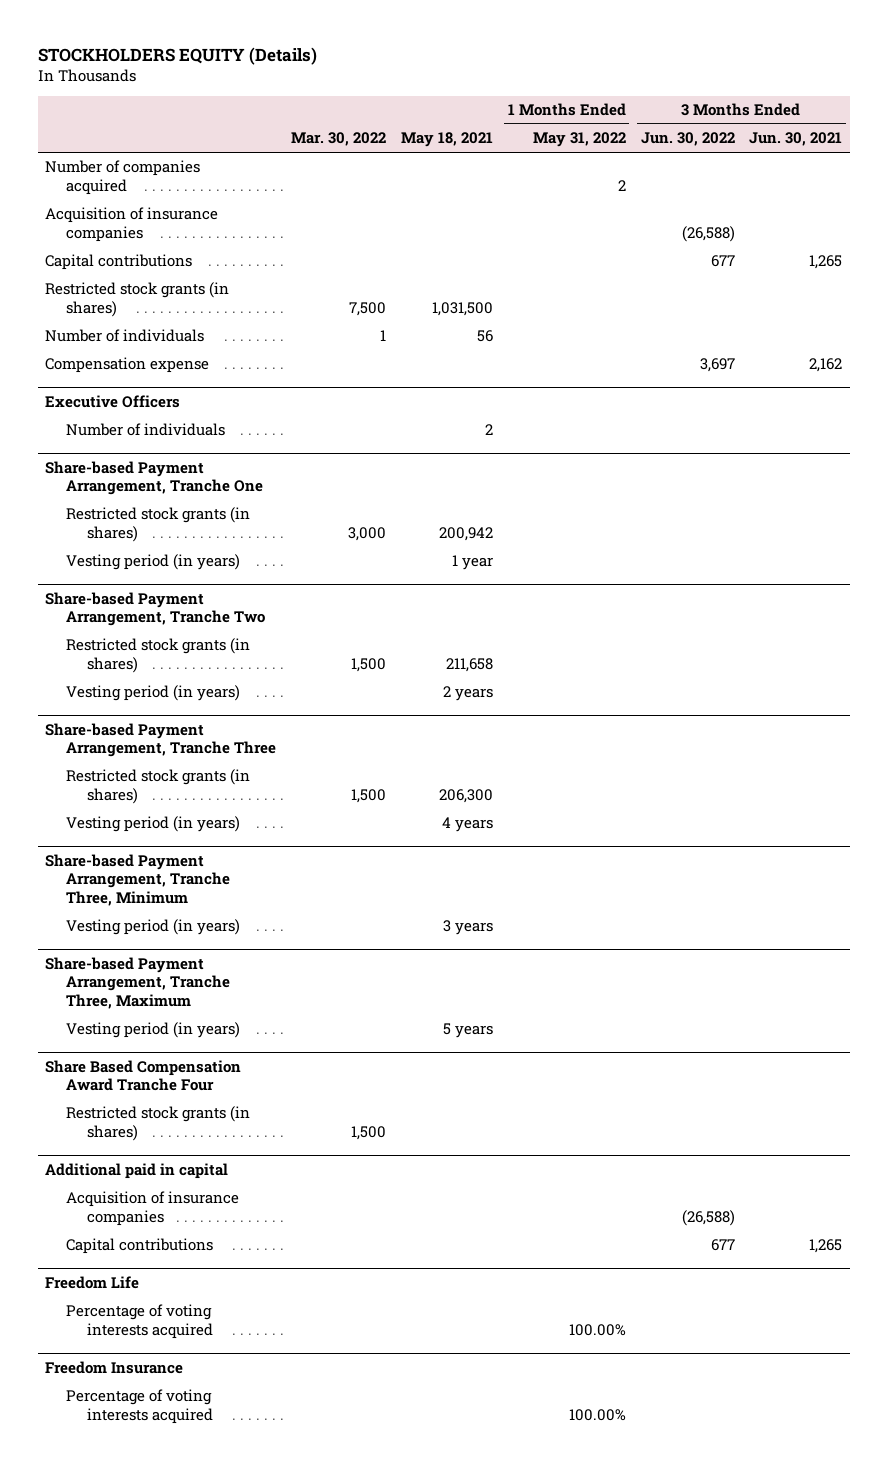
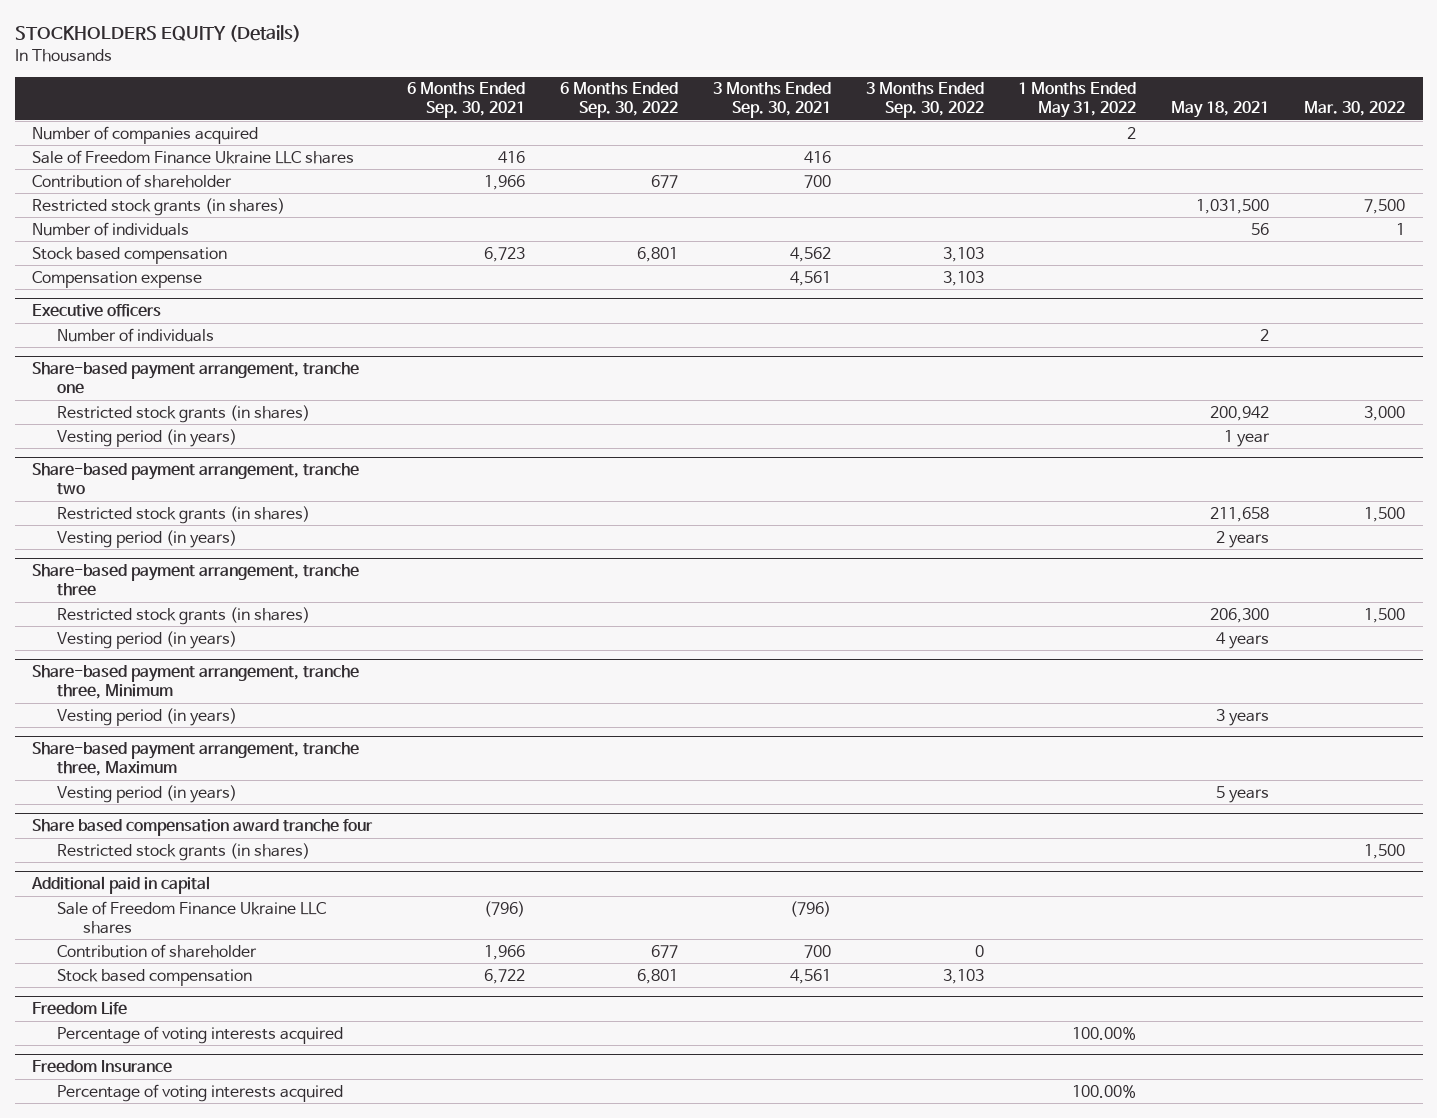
- | Mar. 30, 2022 | May 18, 2021 | 1 Months Ended May 31, 2022 | 3 Months Ended Jun. 30, 2022 | 3 Months Ended Jun. 30, 2021
+ | 6 Months Ended Sep. 30, 2021 | 6 Months Ended Sep. 30, 2022 | 3 Months Ended Sep. 30, 2021 | 3 Months Ended Sep. 30, 2022 | 1 Months Ended May 31, 2022 | May 18, 2021 | Mar. 30, 2022
- Acquisition of insurance companies | | | | (26,588) |
- Capital contributions | | | | 677 | 1,265
+ Sale of Freedom Finance Ukraine LLC shares | 416 | | 416 | | | |
+ Contribution of shareholder | 1,966 | 677 | 700 | | | |
+ Stock based compensation | 6,723 | 6,801 | 4,562 | 3,103 | | |
- Executive Officers
+ Executive officers
- Share-based Payment Arrangement, Tranche One
+ Share-based payment arrangement, tranche one
- Share-based Payment Arrangement, Tranche Two
+ Share-based payment arrangement, tranche two
- Share-based Payment Arrangement, Tranche Three
+ Share-based payment arrangement, tranche three
- Share-based Payment Arrangement, Tranche Three, Minimum
+ Share-based payment arrangement, tranche three, Minimum
- Share-based Payment Arrangement, Tranche Three, Maximum
+ Share-based payment arrangement, tranche three, Maximum
- Share Based Compensation Award Tranche Four
+ Share based compensation award tranche four
@ Additional paid in capital
- Acquisition of insurance companies | | | | (26,588) |
- Capital contributions | | | | 677 | 1,265
+ Sale of Freedom Finance Ukraine LLC shares | (796) | | (796) | | | |
+ Contribution of shareholder | 1,966 | 677 | 700 | 0 | | |
+ Stock based compensation | 6,722 | 6,801 | 4,561 | 3,103 | | |

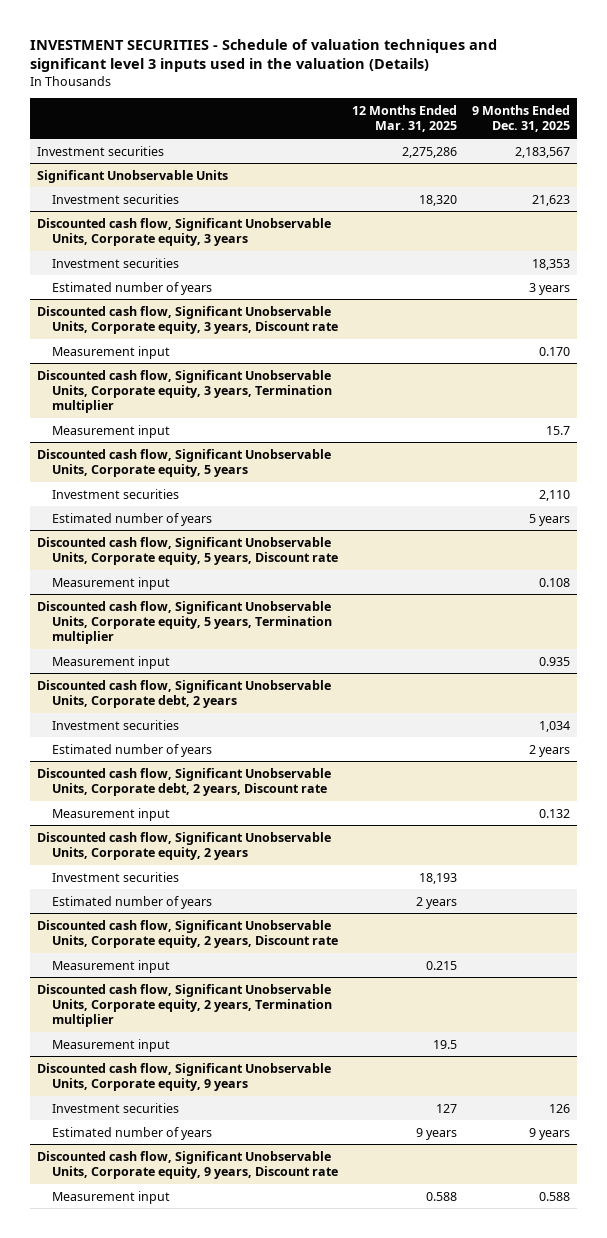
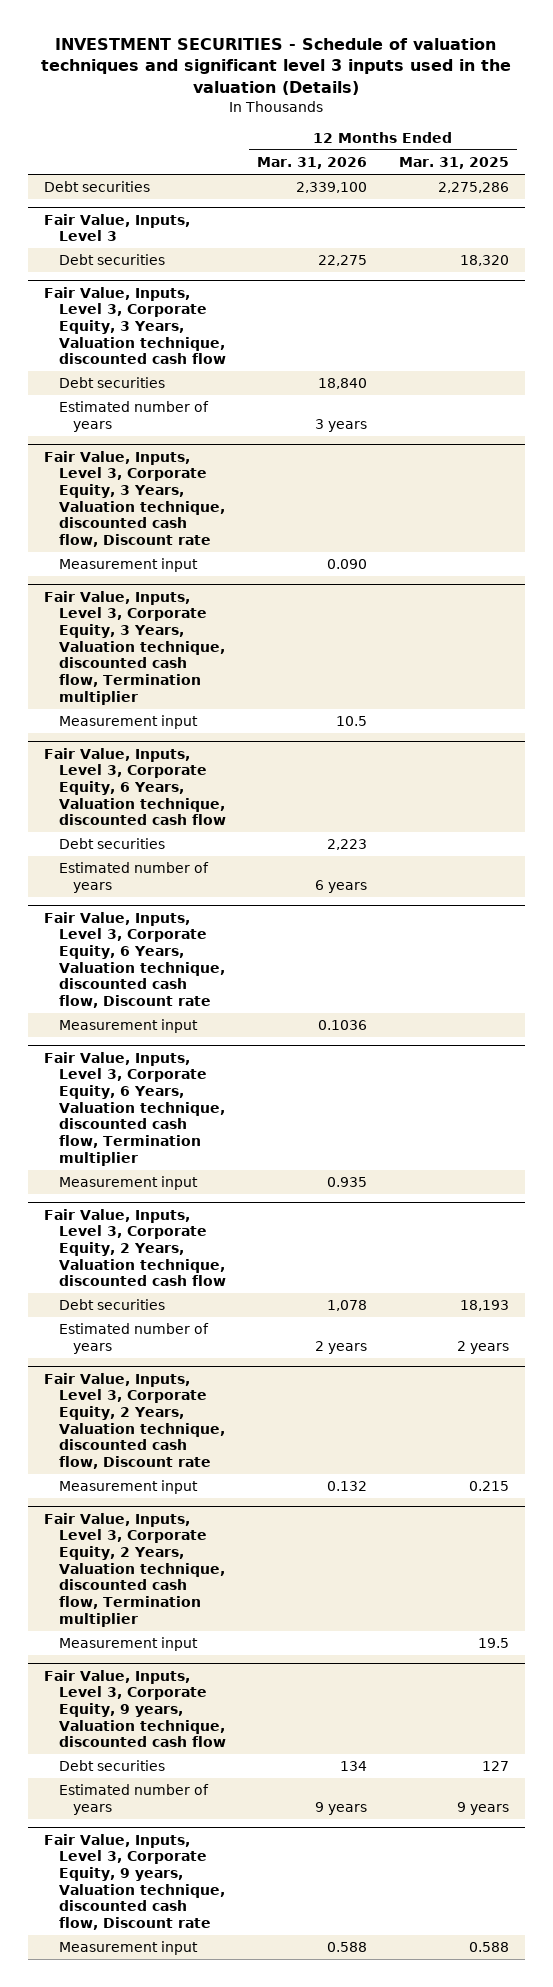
- | 12 Months Ended Mar. 31, 2025 | 9 Months Ended Dec. 31, 2025
+ | 12 Months Ended Mar. 31, 2026 | 12 Months Ended Mar. 31, 2025
- Investment securities | 2,275,286 | 2,183,567
- Significant Unobservable Units
- Investment securities | 18,320 | 21,623
- Discounted cash flow, Significant Unobservable Units, Corporate equity, 3 years
- Investment securities | | 18,353
- Estimated number of years | | 3 years
- Discounted cash flow, Significant Unobservable Units, Corporate equity, 3 years, Discount rate
+ Debt securities | 2,339,100 | 2,275,286
+ Fair Value, Inputs, Level 3
+ Debt securities | 22,275 | 18,320
+ Fair Value, Inputs, Level 3, Corporate Equity, 3 Years, Valuation technique, discounted cash flow
+ Debt securities | 18,840 |
+ Estimated number of years | 3 years |
+ Fair Value, Inputs, Level 3, Corporate Equity, 3 Years, Valuation technique, discounted cash flow, Discount rate
- Discounted cash flow, Significant Unobservable Units, Corporate equity, 3 years, Termination multiplier
+ Fair Value, Inputs, Level 3, Corporate Equity, 3 Years, Valuation technique, discounted cash flow, Termination multiplier
- Discounted cash flow, Significant Unobservable Units, Corporate equity, 5 years
- Investment securities | | 2,110
- Estimated number of years | | 5 years
- Discounted cash flow, Significant Unobservable Units, Corporate equity, 5 years, Discount rate
- Measurement input | | 0.108
- Discounted cash flow, Significant Unobservable Units, Corporate equity, 5 years, Termination multiplier
- Measurement input | | 0.935
- Discounted cash flow, Significant Unobservable Units, Corporate debt, 2 years
- Investment securities | | 1,034
- Estimated number of years | | 2 years
- Discounted cash flow, Significant Unobservable Units, Corporate debt, 2 years, Discount rate
- Measurement input | | 0.132
- Discounted cash flow, Significant Unobservable Units, Corporate equity, 2 years
- Investment securities | 18,193 |
+ Fair Value, Inputs, Level 3, Corporate Equity, 6 Years, Valuation technique, discounted cash flow
+ Debt securities | 2,223 |
+ Estimated number of years | 6 years |
+ Fair Value, Inputs, Level 3, Corporate Equity, 6 Years, Valuation technique, discounted cash flow, Discount rate
+ Measurement input | 0.1036 |
+ Fair Value, Inputs, Level 3, Corporate Equity, 6 Years, Valuation technique, discounted cash flow, Termination multiplier
+ Measurement input | 0.935 |
+ Fair Value, Inputs, Level 3, Corporate Equity, 2 Years, Valuation technique, discounted cash flow
+ Debt securities | 1,078 | 18,193
- Discounted cash flow, Significant Unobservable Units, Corporate equity, 2 years, Discount rate
+ Fair Value, Inputs, Level 3, Corporate Equity, 2 Years, Valuation technique, discounted cash flow, Discount rate
- Discounted cash flow, Significant Unobservable Units, Corporate equity, 2 years, Termination multiplier
+ Fair Value, Inputs, Level 3, Corporate Equity, 2 Years, Valuation technique, discounted cash flow, Termination multiplier
- Discounted cash flow, Significant Unobservable Units, Corporate equity, 9 years
- Investment securities | 127 | 126
+ Fair Value, Inputs, Level 3, Corporate Equity, 9 years, Valuation technique, discounted cash flow
+ Debt securities | 134 | 127
- Discounted cash flow, Significant Unobservable Units, Corporate equity, 9 years, Discount rate
+ Fair Value, Inputs, Level 3, Corporate Equity, 9 years, Valuation technique, discounted cash flow, Discount rate

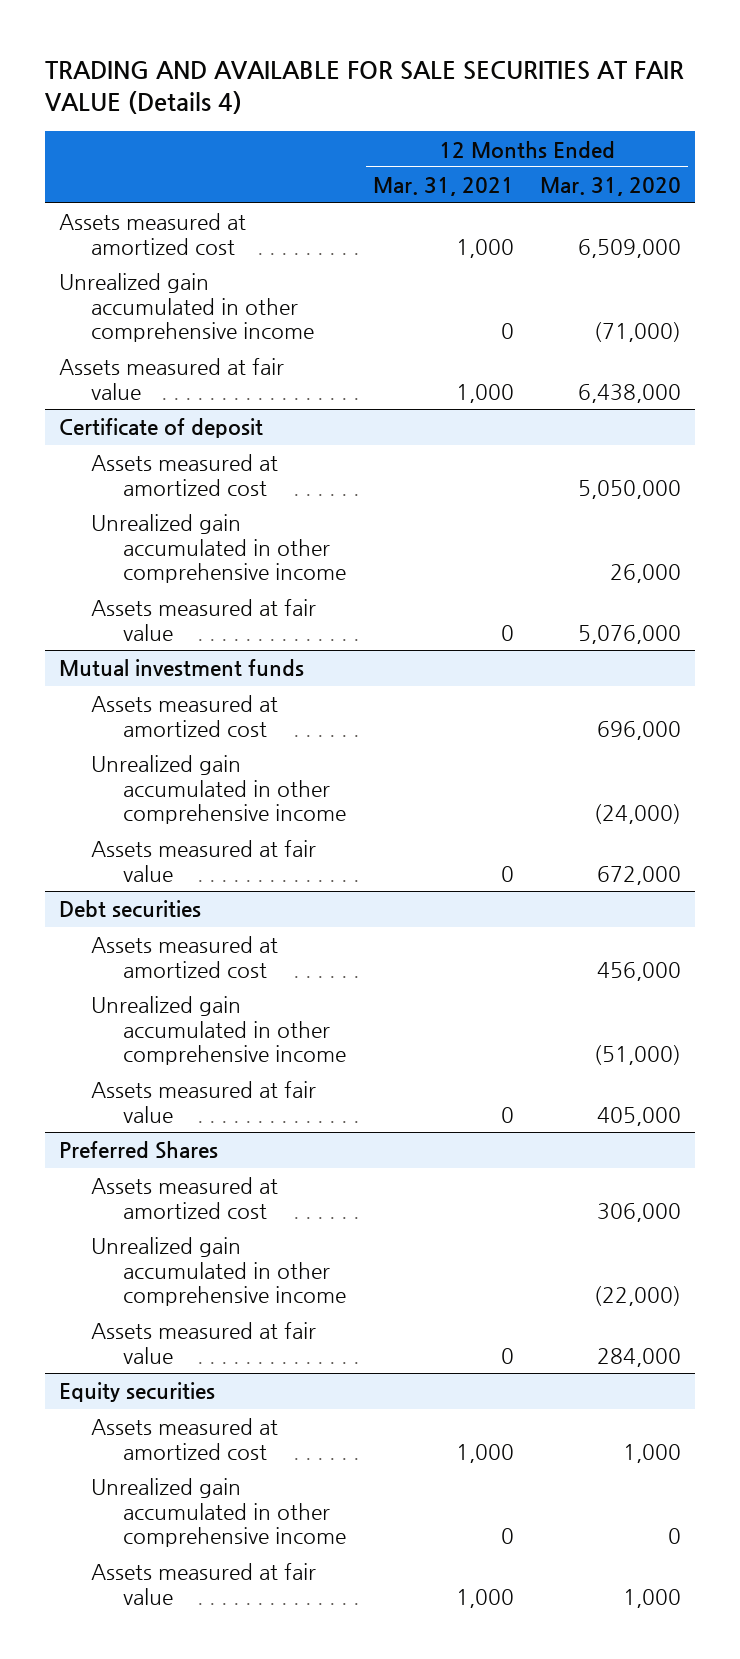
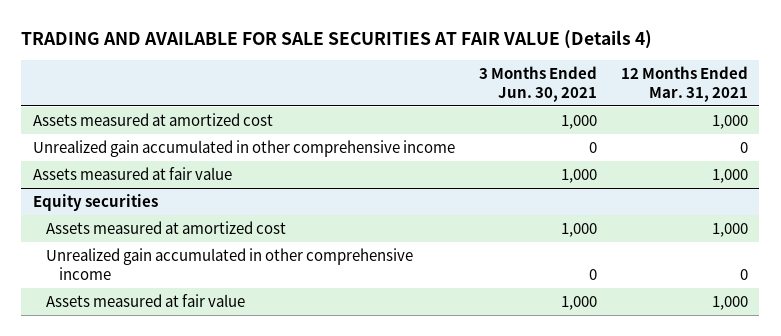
- | 12 Months Ended Mar. 31, 2021 | 12 Months Ended Mar. 31, 2020
+ | 3 Months Ended Jun. 30, 2021 | 12 Months Ended Mar. 31, 2021
- Certificate of deposit
- Assets measured at amortized cost | | 5,050,000
- Unrealized gain accumulated in other comprehensive income | | 26,000
- Assets measured at fair value | 0 | 5,076,000
- Mutual investment funds
- Assets measured at amortized cost | | 696,000
- Unrealized gain accumulated in other comprehensive income | | (24,000)
- Assets measured at fair value | 0 | 672,000
- Debt securities
- Assets measured at amortized cost | | 456,000
- Unrealized gain accumulated in other comprehensive income | | (51,000)
- Assets measured at fair value | 0 | 405,000
- Preferred Shares
- Assets measured at amortized cost | | 306,000
- Unrealized gain accumulated in other comprehensive income | | (22,000)
- Assets measured at fair value | 0 | 284,000

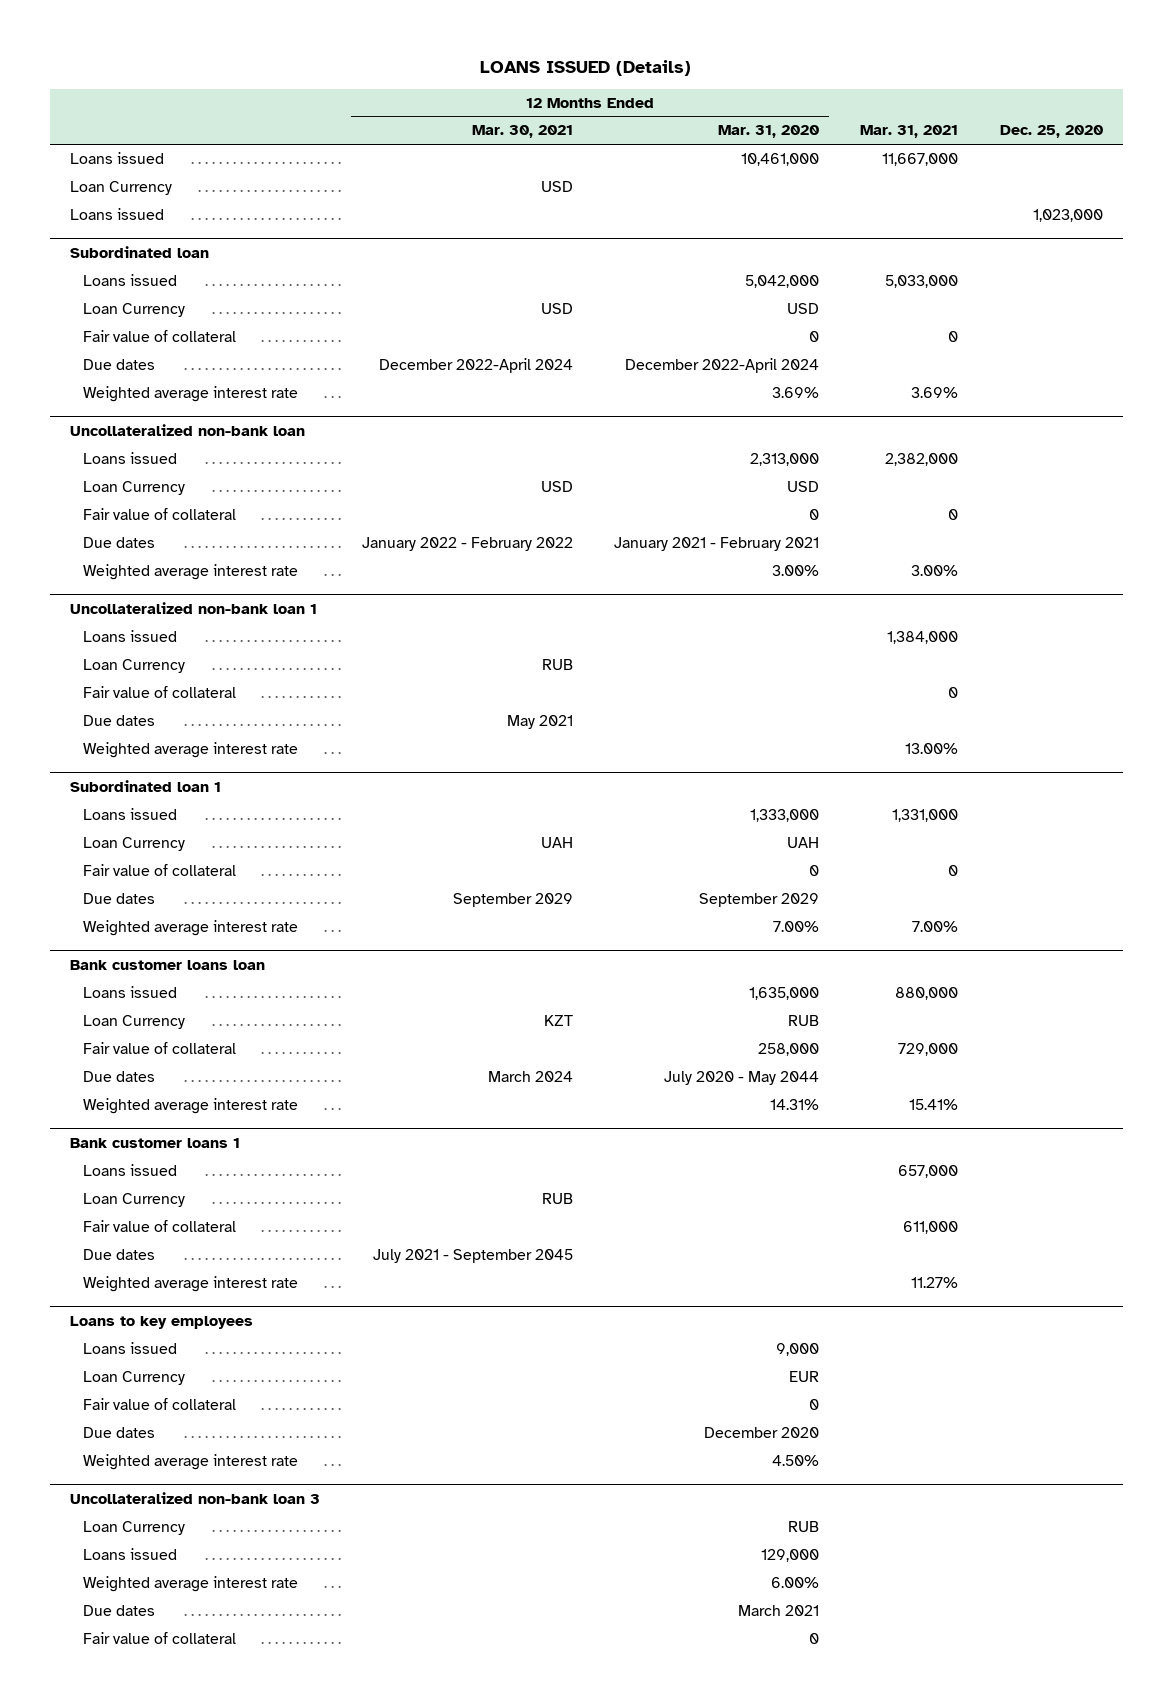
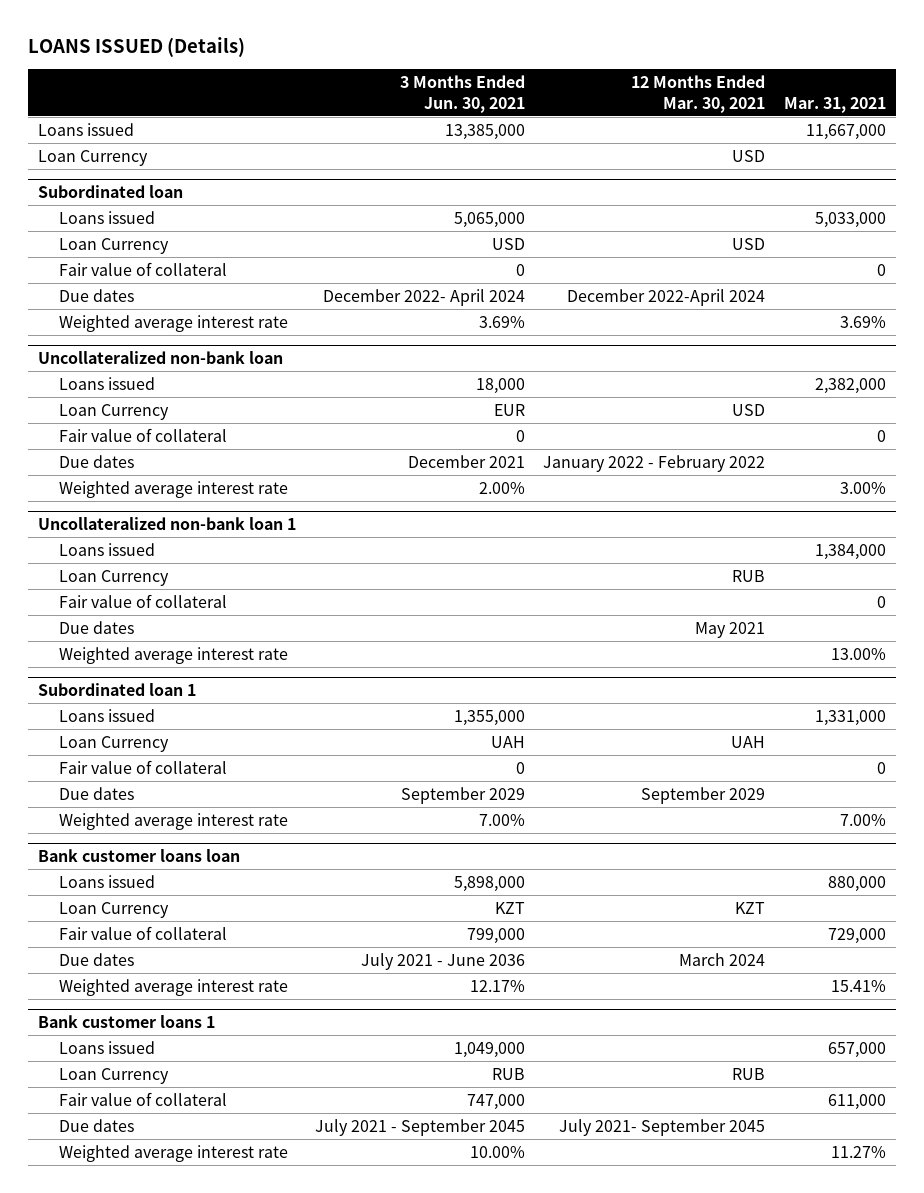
- | 12 Months Ended Mar. 30, 2021 | 12 Months Ended Mar. 31, 2020 | Mar. 31, 2021 | Dec. 25, 2020
+ | 3 Months Ended Jun. 30, 2021 | 12 Months Ended Mar. 30, 2021 | Mar. 31, 2021
- Loans issued | | | | 1,023,000
@ Bank customer loans 1
- Due dates | July 2021 - September 2045 | | |
+ Due dates | July 2021 - September 2045 | July 2021- September 2045 |
- Loans to key employees
- Loans issued | | 9,000 | |
- Loan Currency | | EUR | |
- Fair value of collateral | | 0 | |
- Due dates | | December 2020 | |
- Weighted average interest rate | | 4.50% | |
- Uncollateralized non-bank loan 3
- Loan Currency | | RUB | |
- Loans issued | | 129,000 | |
- Weighted average interest rate | | 6.00% | |
- Due dates | | March 2021 | |
- Fair value of collateral | | 0 | |

